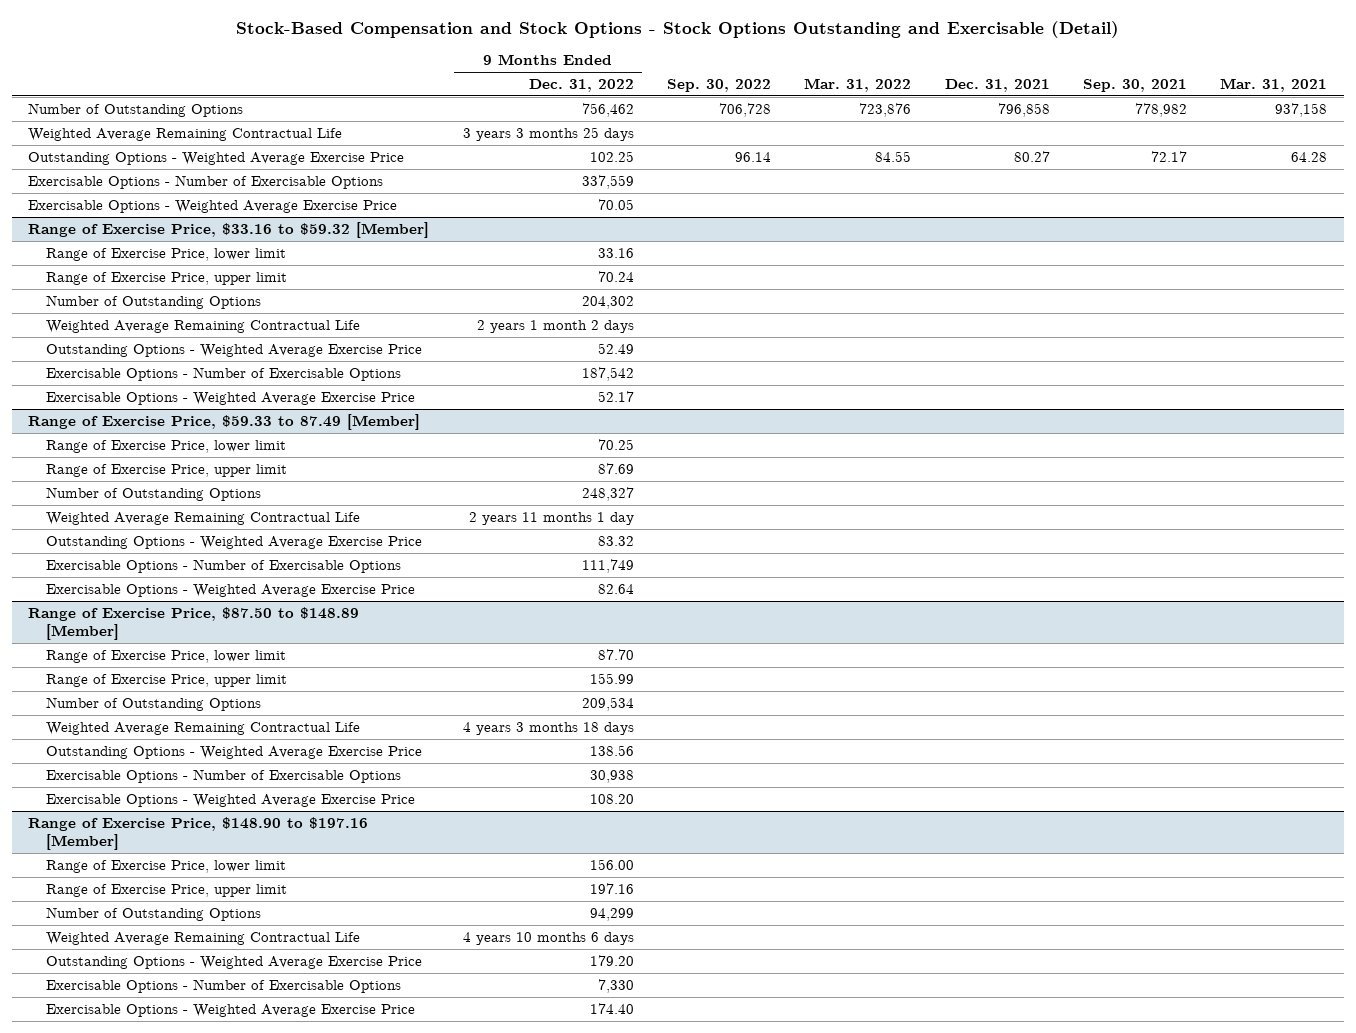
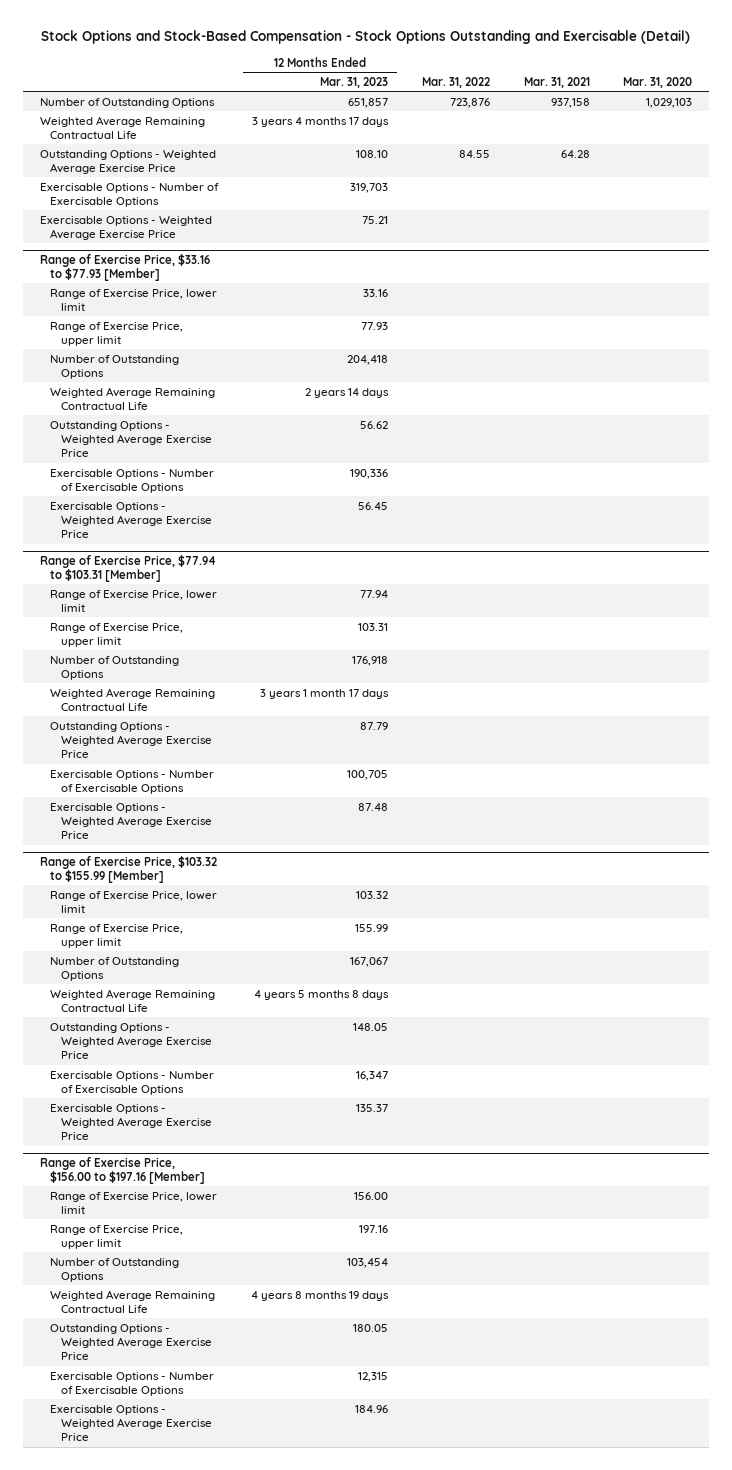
- Stock-Based Compensation and Stock Options - Stock Options Outstanding and Exercisable (Detail)
+ Stock Options and Stock-Based Compensation - Stock Options Outstanding and Exercisable (Detail)
- | 9 Months Ended Dec. 31, 2022 | Sep. 30, 2022 | Mar. 31, 2022 | Dec. 31, 2021 | Sep. 30, 2021 | Mar. 31, 2021
+ | 12 Months Ended Mar. 31, 2023 | Mar. 31, 2022 | Mar. 31, 2021 | Mar. 31, 2020
- Range of Exercise Price, $33.16 to $59.32 [Member]
+ Range of Exercise Price, $33.16 to $77.93 [Member]
- Range of Exercise Price, $59.33 to 87.49 [Member]
+ Range of Exercise Price, $77.94 to $103.31 [Member]
- Range of Exercise Price, $87.50 to $148.89 [Member]
+ Range of Exercise Price, $103.32 to $155.99 [Member]
- Range of Exercise Price, $148.90 to $197.16 [Member]
+ Range of Exercise Price, $156.00 to $197.16 [Member]

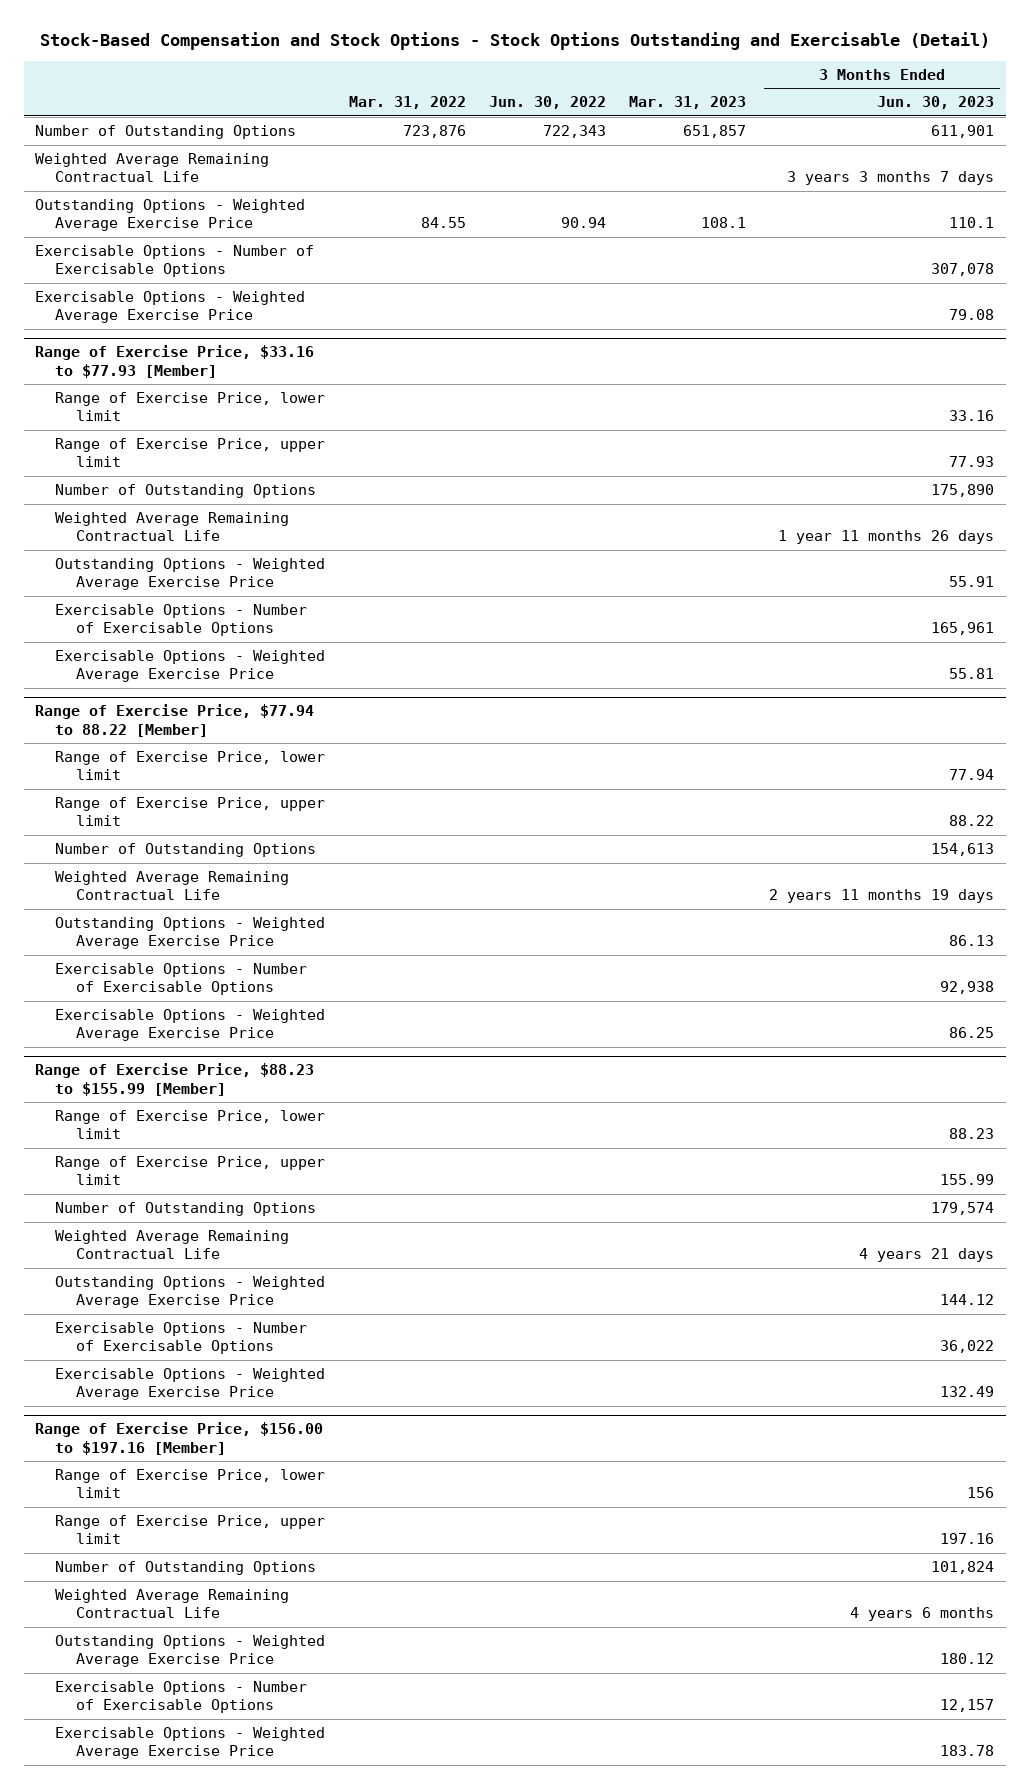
- Stock Options and Stock-Based Compensation - Stock Options Outstanding and Exercisable (Detail)
+ Stock-Based Compensation and Stock Options - Stock Options Outstanding and Exercisable (Detail)
- | 12 Months Ended Mar. 31, 2023 | Mar. 31, 2022 | Mar. 31, 2021 | Mar. 31, 2020
+ | Mar. 31, 2022 | Jun. 30, 2022 | Mar. 31, 2023 | 3 Months Ended Jun. 30, 2023
- Range of Exercise Price, $77.94 to $103.31 [Member]
+ Range of Exercise Price, $77.94 to 88.22 [Member]
- Range of Exercise Price, $103.32 to $155.99 [Member]
+ Range of Exercise Price, $88.23 to $155.99 [Member]

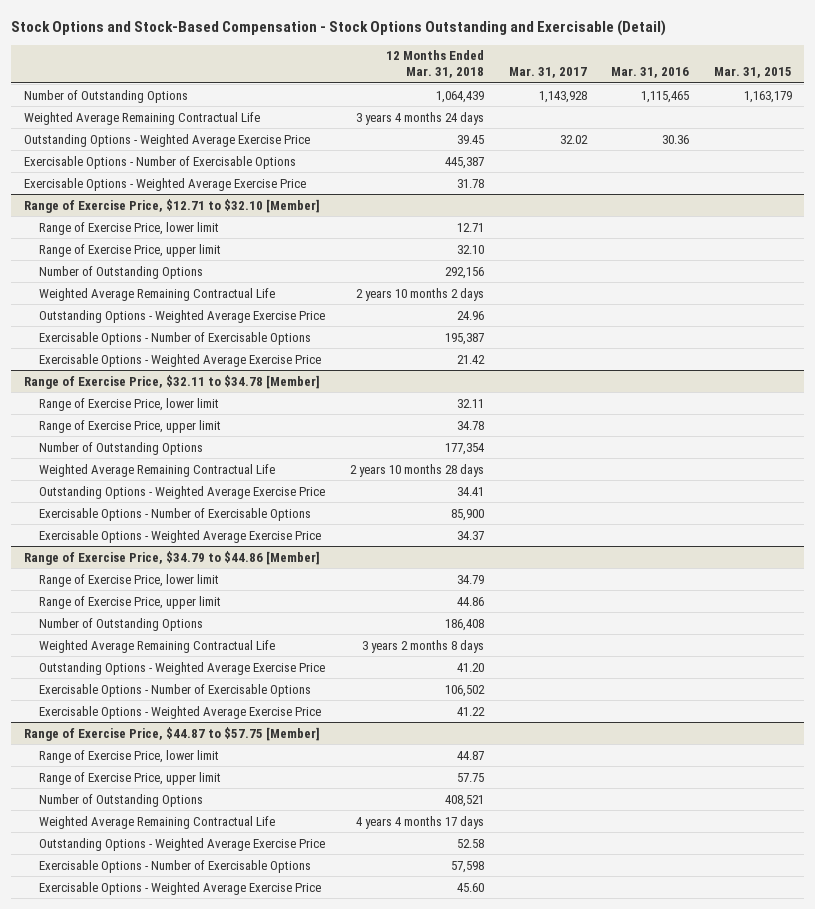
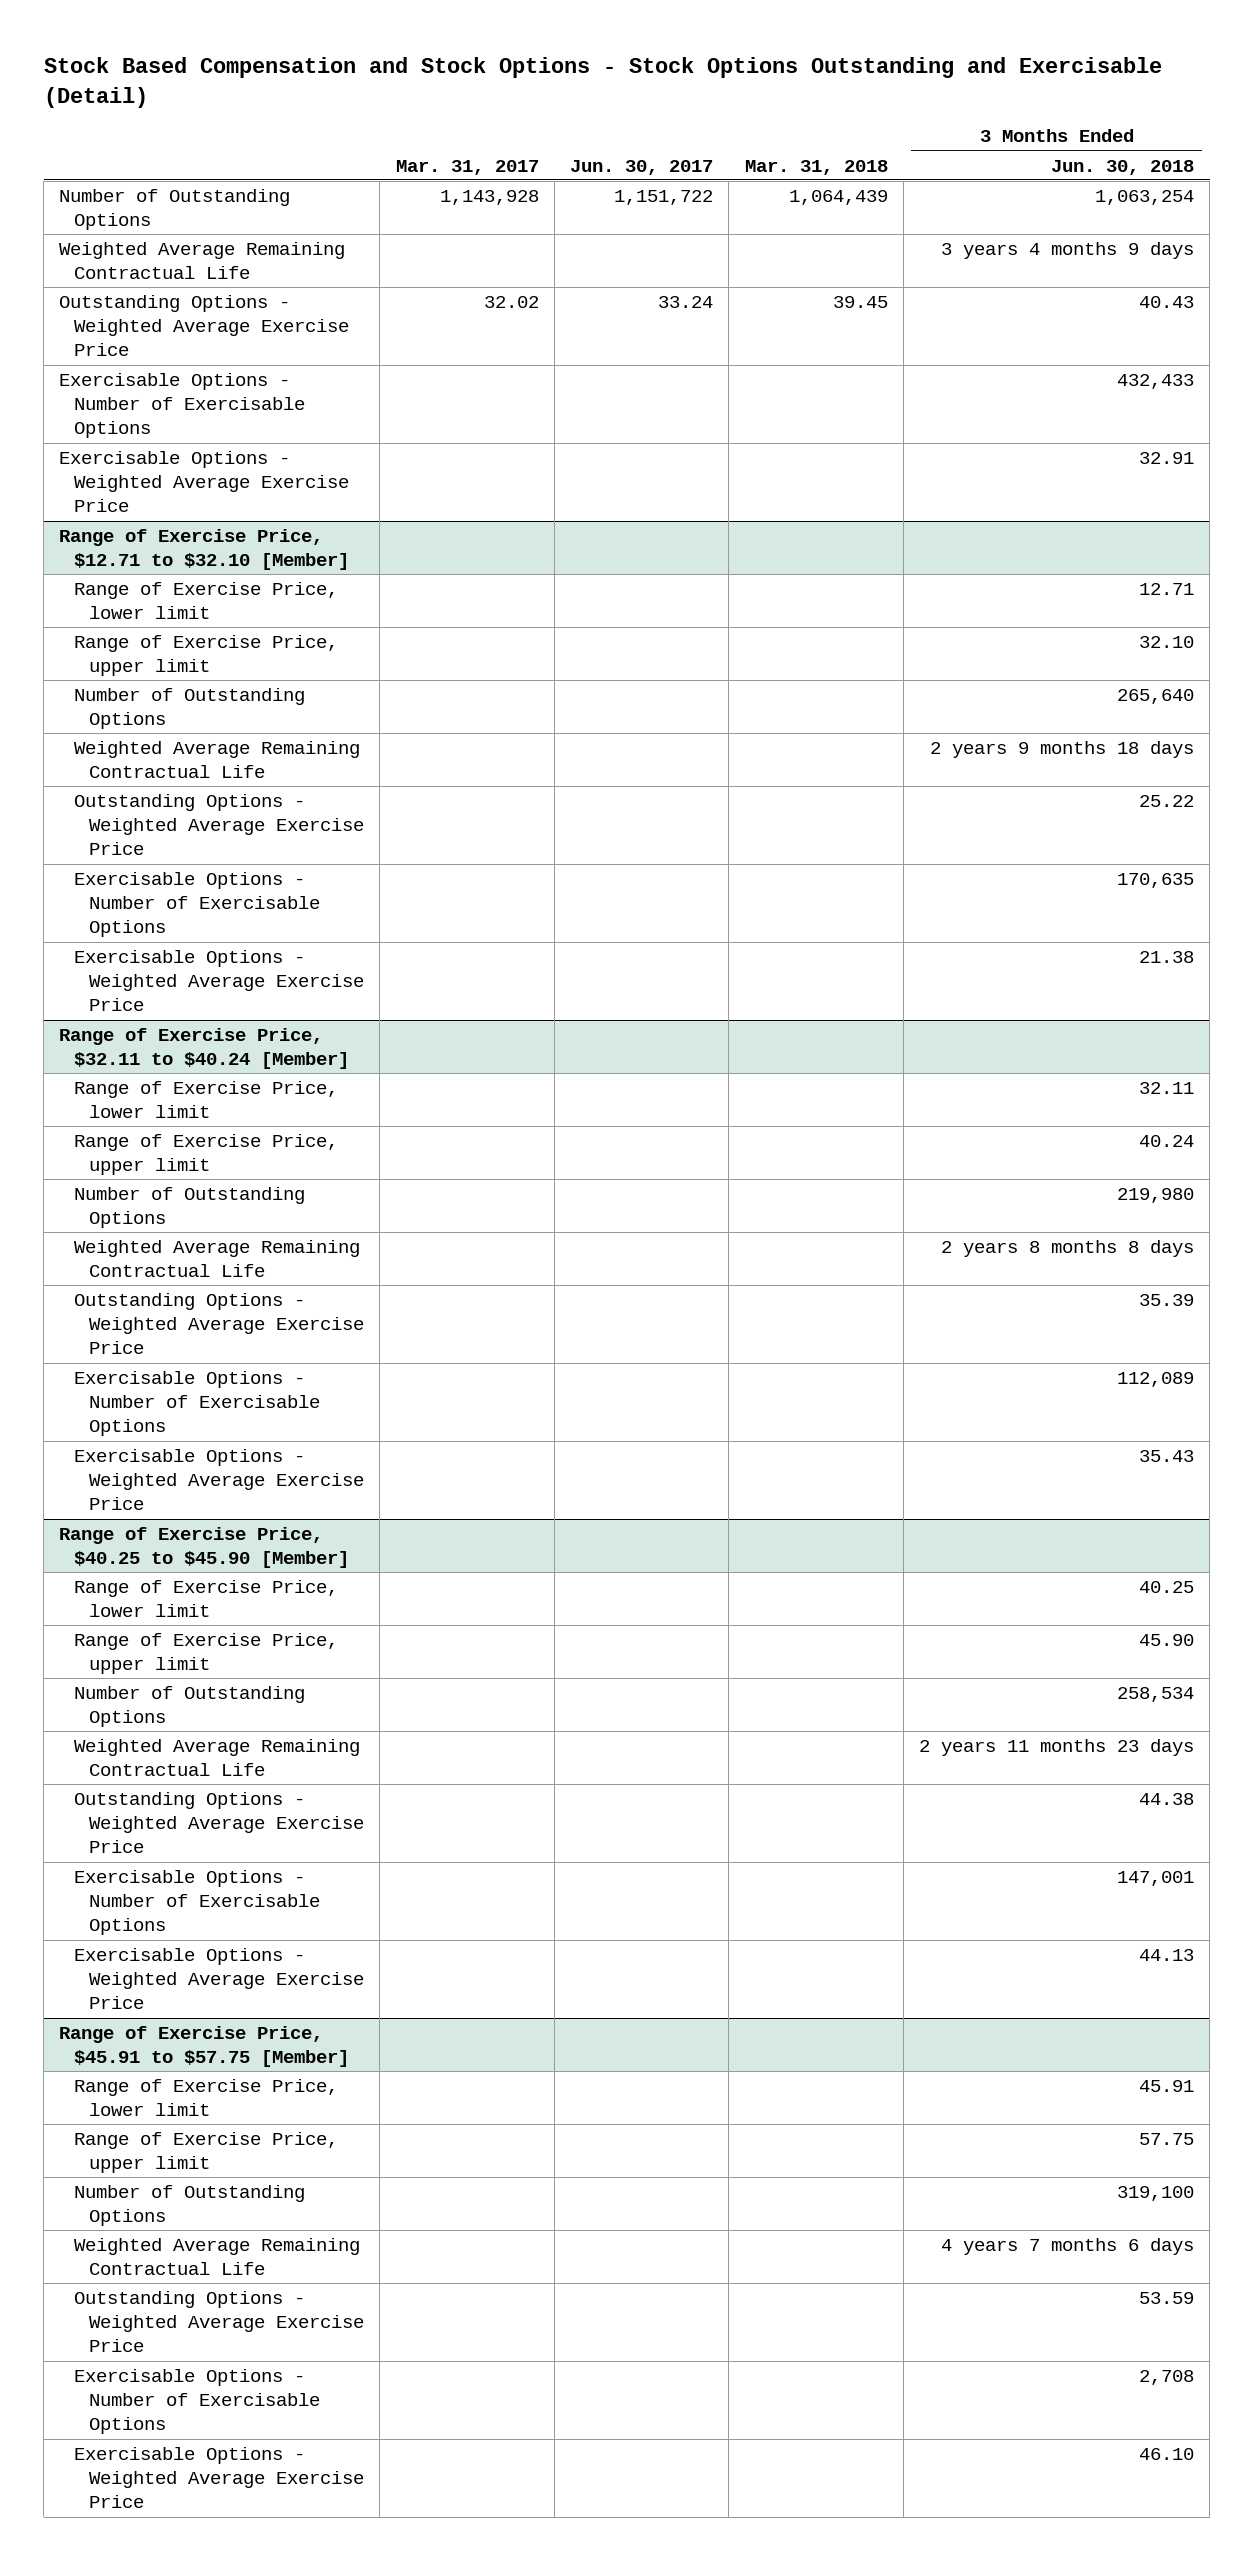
- Stock Options and Stock-Based Compensation - Stock Options Outstanding and Exercisable (Detail)
+ Stock Based Compensation and Stock Options - Stock Options Outstanding and Exercisable (Detail)
- | 12 Months Ended Mar. 31, 2018 | Mar. 31, 2017 | Mar. 31, 2016 | Mar. 31, 2015
+ | Mar. 31, 2017 | Jun. 30, 2017 | Mar. 31, 2018 | 3 Months Ended Jun. 30, 2018
- Range of Exercise Price, $32.11 to $34.78 [Member]
+ Range of Exercise Price, $32.11 to $40.24 [Member]
- Range of Exercise Price, $34.79 to $44.86 [Member]
+ Range of Exercise Price, $40.25 to $45.90 [Member]
- Range of Exercise Price, $44.87 to $57.75 [Member]
+ Range of Exercise Price, $45.91 to $57.75 [Member]

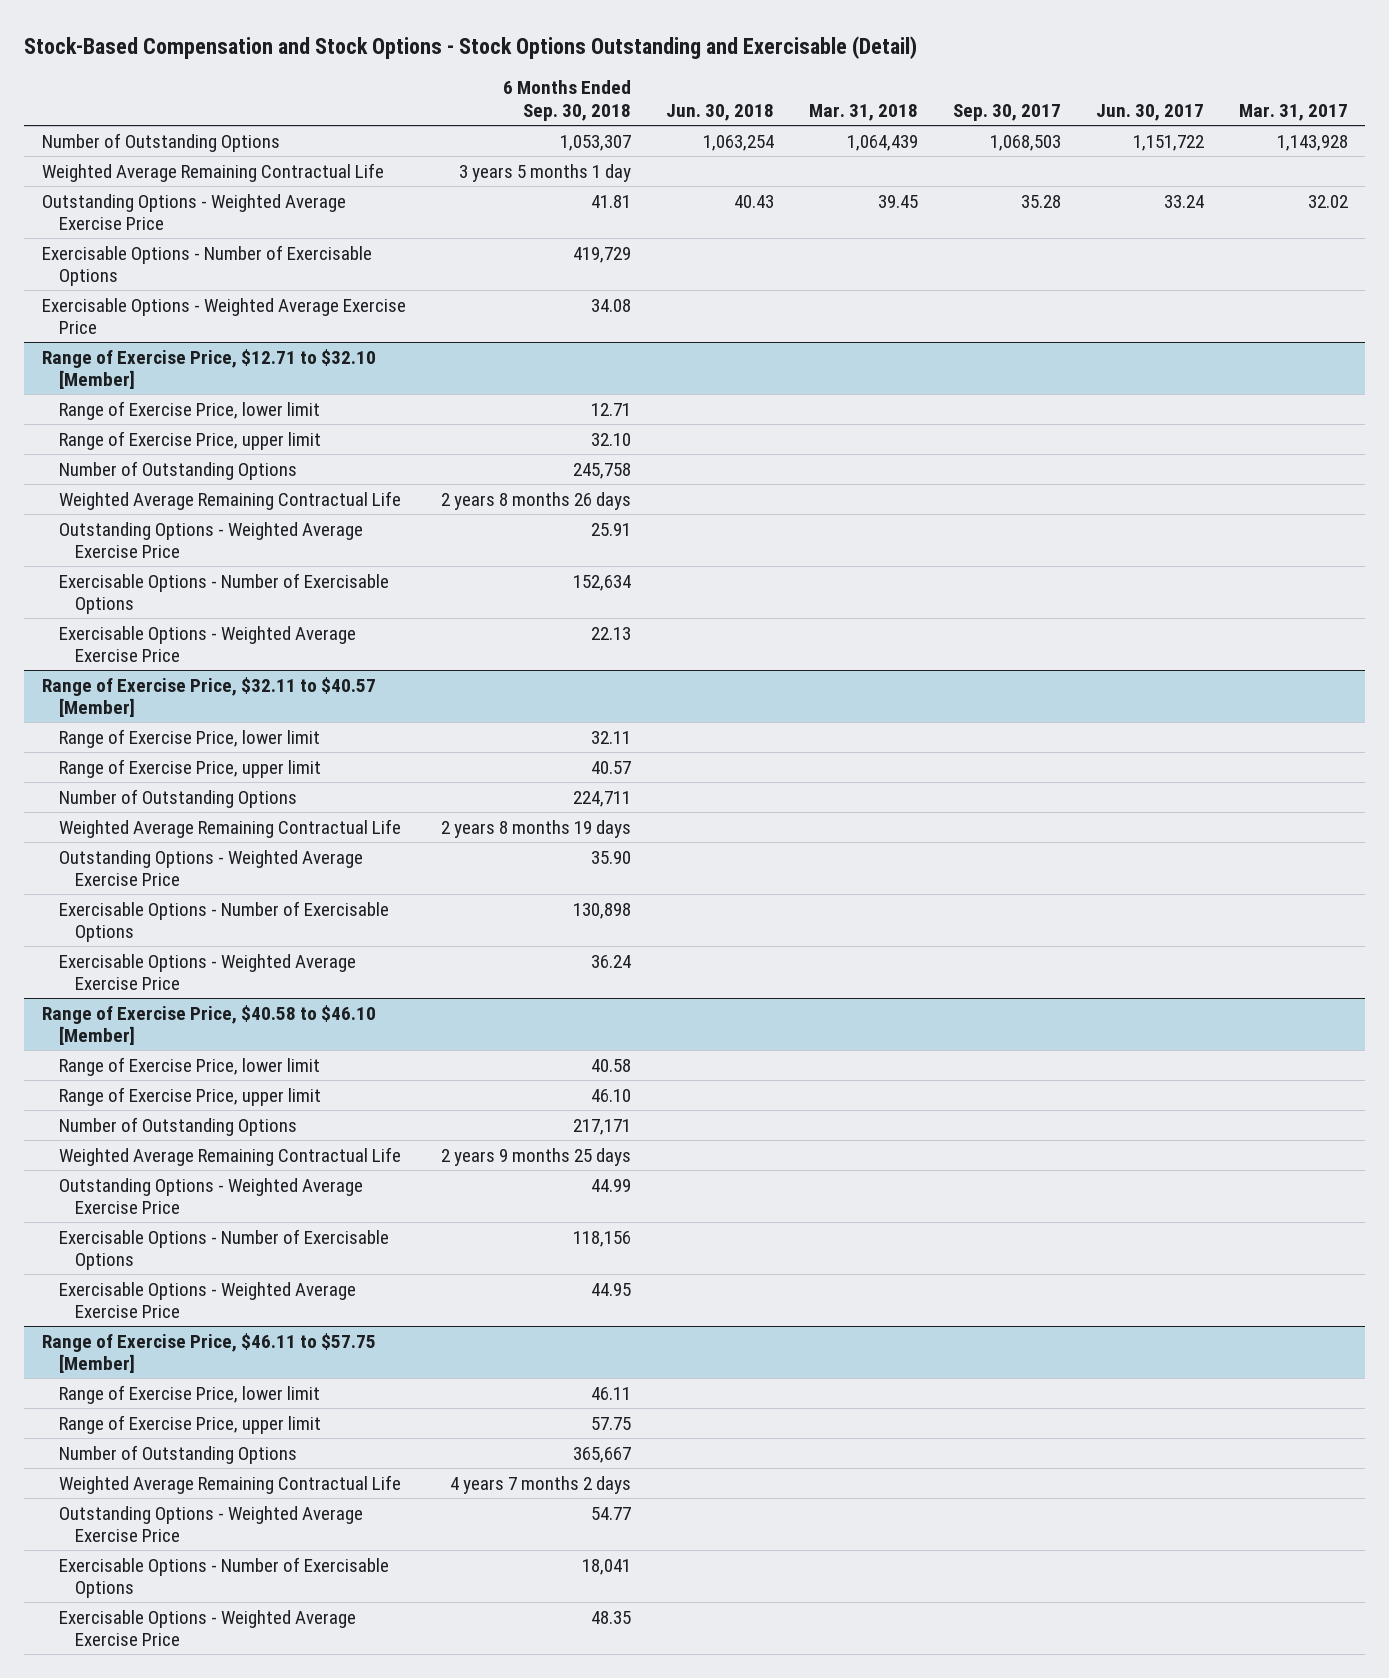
- Stock Based Compensation and Stock Options - Stock Options Outstanding and Exercisable (Detail)
+ Stock-Based Compensation and Stock Options - Stock Options Outstanding and Exercisable (Detail)
- | Mar. 31, 2017 | Jun. 30, 2017 | Mar. 31, 2018 | 3 Months Ended Jun. 30, 2018
+ | 6 Months Ended Sep. 30, 2018 | Jun. 30, 2018 | Mar. 31, 2018 | Sep. 30, 2017 | Jun. 30, 2017 | Mar. 31, 2017
- Range of Exercise Price, $32.11 to $40.24 [Member]
+ Range of Exercise Price, $32.11 to $40.57 [Member]
- Range of Exercise Price, $40.25 to $45.90 [Member]
+ Range of Exercise Price, $40.58 to $46.10 [Member]
- Range of Exercise Price, $45.91 to $57.75 [Member]
+ Range of Exercise Price, $46.11 to $57.75 [Member]

